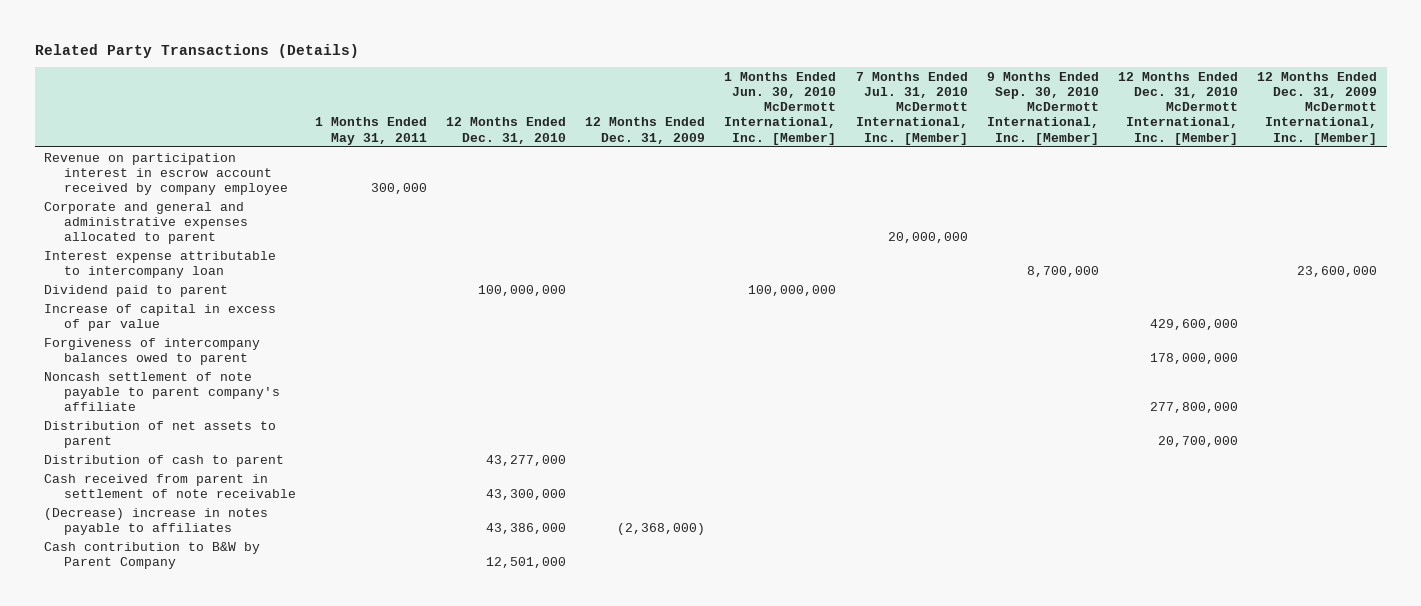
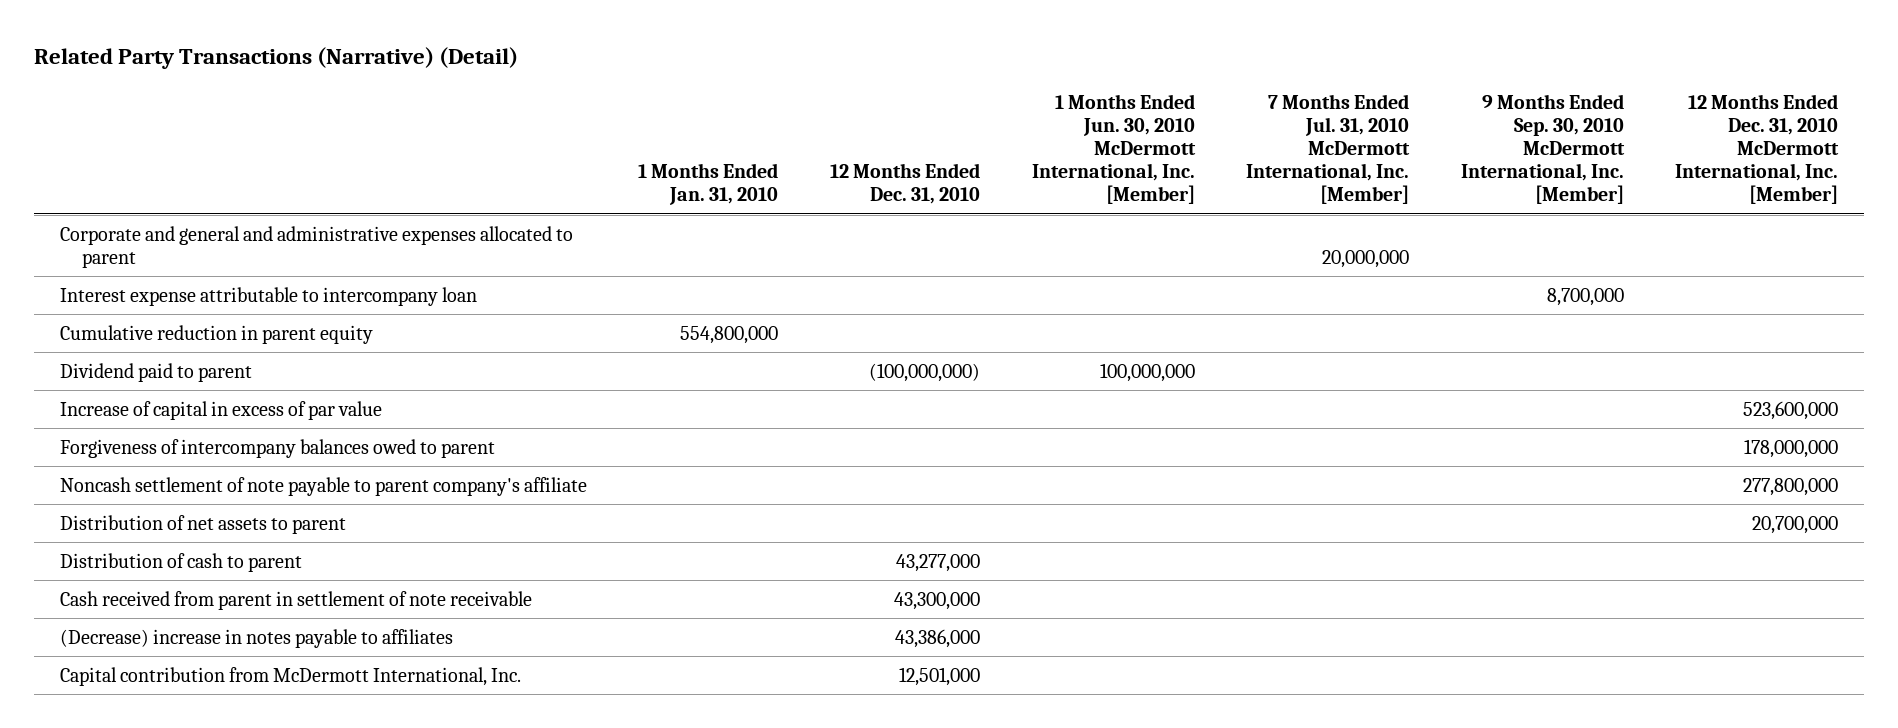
- Related Party Transactions (Details)
+ Related Party Transactions (Narrative) (Detail)
- | 1 Months Ended May 31, 2011 | 12 Months Ended Dec. 31, 2010 | 12 Months Ended Dec. 31, 2009 | 1 Months Ended Jun. 30, 2010 McDermott International, Inc. [Member] | 7 Months Ended Jul. 31, 2010 McDermott International, Inc. [Member] | 9 Months Ended Sep. 30, 2010 McDermott International, Inc. [Member] | 12 Months Ended Dec. 31, 2010 McDermott International, Inc. [Member] | 12 Months Ended Dec. 31, 2009 McDermott International, Inc. [Member]
+ | 1 Months Ended Jan. 31, 2010 | 12 Months Ended Dec. 31, 2010 | 1 Months Ended Jun. 30, 2010 McDermott International, Inc. [Member] | 7 Months Ended Jul. 31, 2010 McDermott International, Inc. [Member] | 9 Months Ended Sep. 30, 2010 McDermott International, Inc. [Member] | 12 Months Ended Dec. 31, 2010 McDermott International, Inc. [Member]
- Revenue on participation interest in escrow account received by company employee | 300,000 | | | | | | |
- Dividend paid to parent | | 100,000,000 | | 100,000,000 | | | |
- Increase of capital in excess of par value | | | | | | | 429,600,000 |
+ Cumulative reduction in parent equity | 554,800,000 | | | | |
+ Dividend paid to parent | | (100,000,000) | 100,000,000 | | |
+ Increase of capital in excess of par value | | | | | | 523,600,000
- Cash contribution to B&W by Parent Company | | 12,501,000 | | | | | |
+ Capital contribution from McDermott International, Inc. | | 12,501,000 | | | |

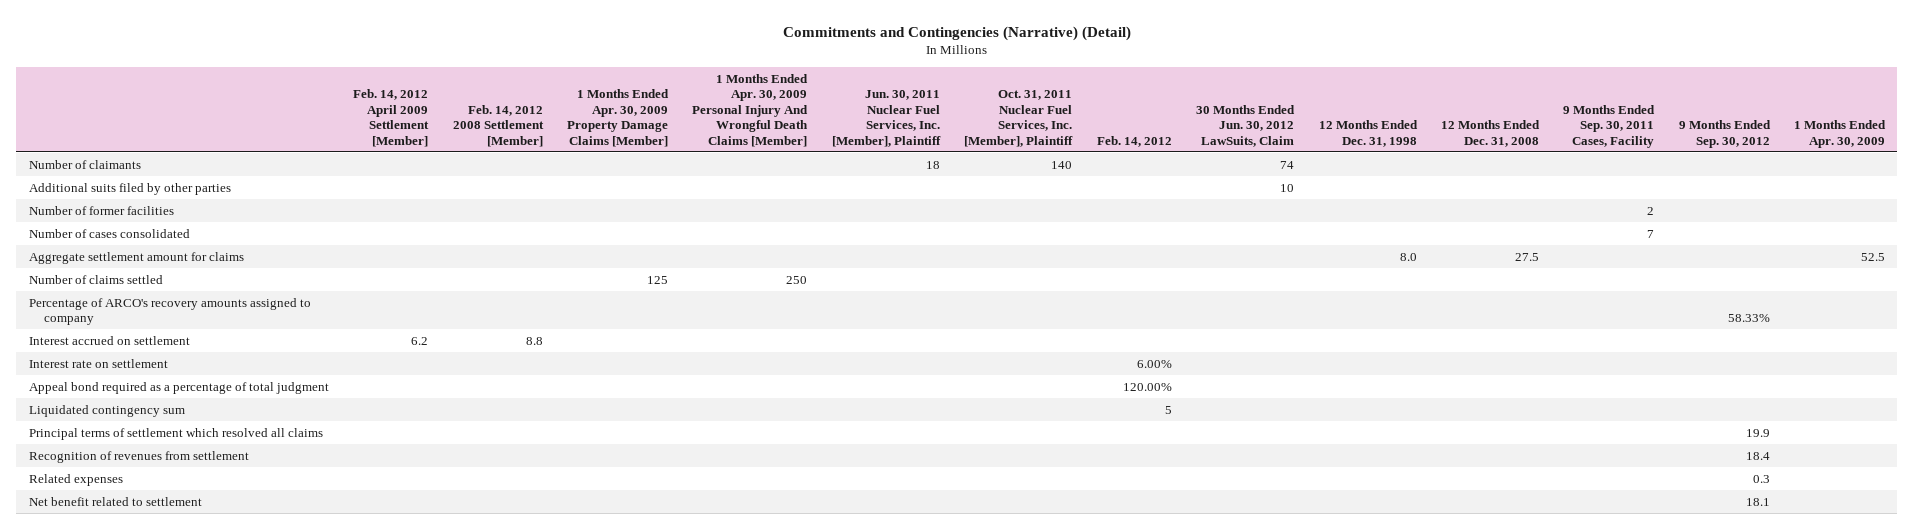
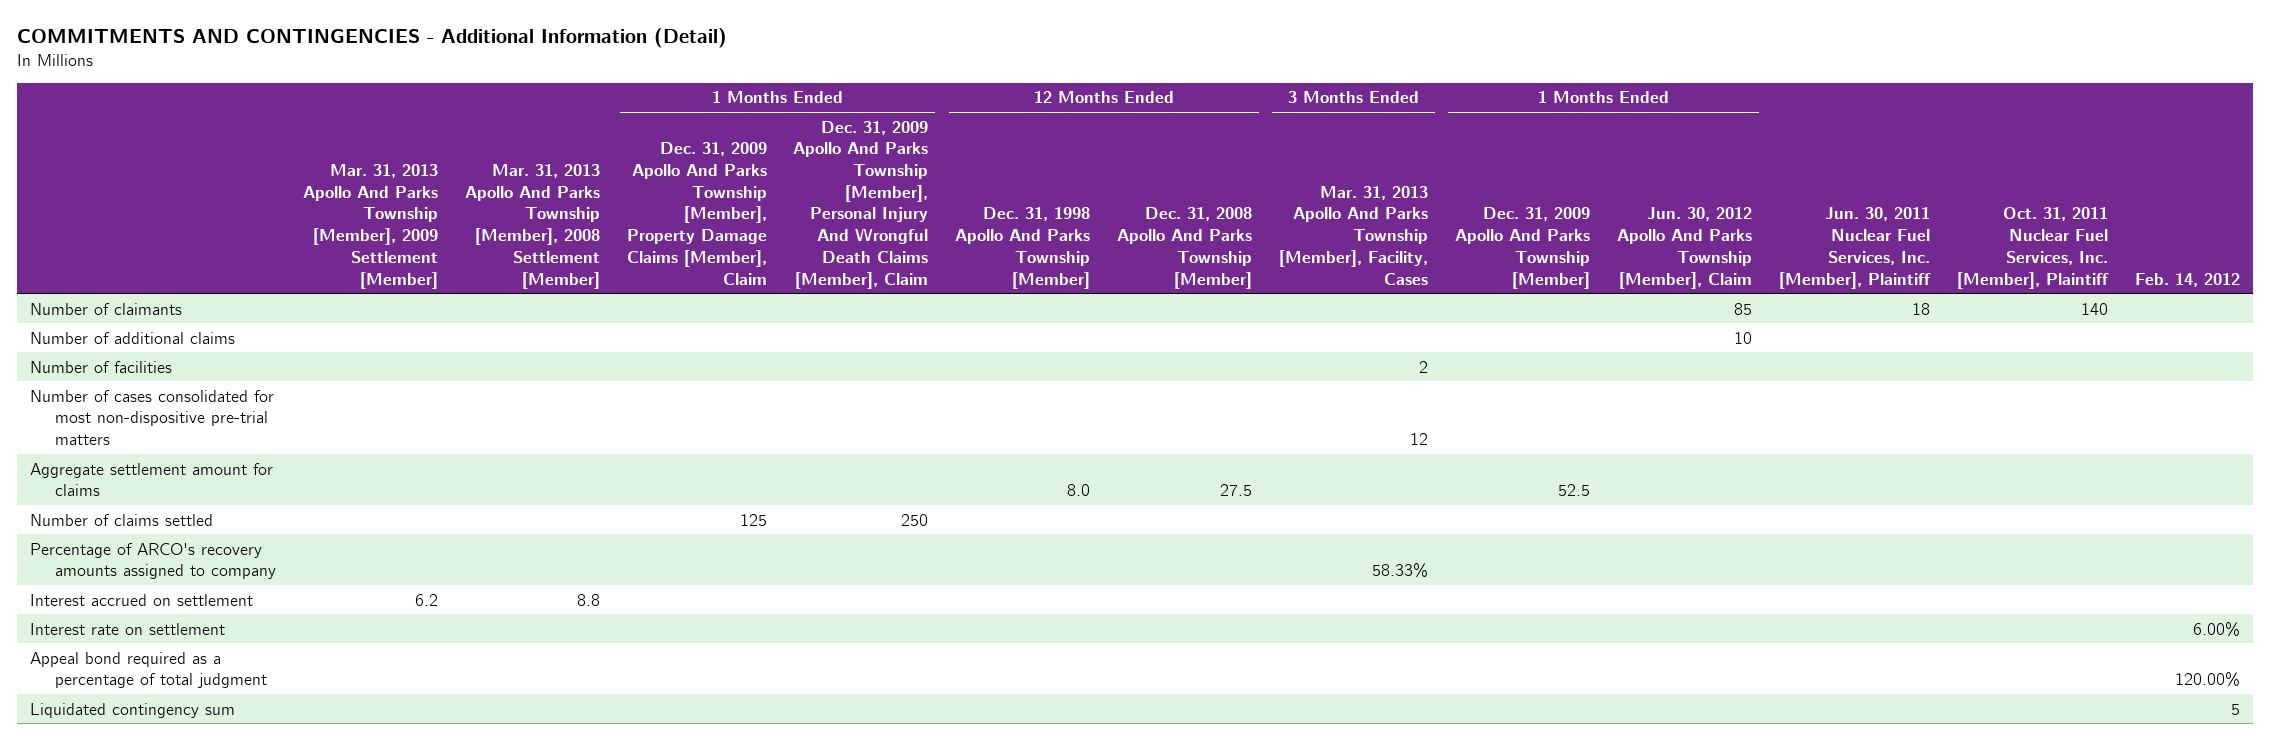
- Commitments and Contingencies (Narrative) (Detail)
+ COMMITMENTS AND CONTINGENCIES - Additional Information (Detail)
- | Feb. 14, 2012 April 2009 Settlement [Member] | Feb. 14, 2012 2008 Settlement [Member] | 1 Months Ended Apr. 30, 2009 Property Damage Claims [Member] | 1 Months Ended Apr. 30, 2009 Personal Injury And Wrongful Death Claims [Member] | Jun. 30, 2011 Nuclear Fuel Services, Inc. [Member], Plaintiff | Oct. 31, 2011 Nuclear Fuel Services, Inc. [Member], Plaintiff | Feb. 14, 2012 | 30 Months Ended Jun. 30, 2012 LawSuits, Claim | 12 Months Ended Dec. 31, 1998 | 12 Months Ended Dec. 31, 2008 | 9 Months Ended Sep. 30, 2011 Cases, Facility | 9 Months Ended Sep. 30, 2012 | 1 Months Ended Apr. 30, 2009
+ | Mar. 31, 2013 Apollo And Parks Township [Member], 2009 Settlement [Member] | Mar. 31, 2013 Apollo And Parks Township [Member], 2008 Settlement [Member] | 1 Months Ended Dec. 31, 2009 Apollo And Parks Township [Member], Property Damage Claims [Member], Claim | 1 Months Ended Dec. 31, 2009 Apollo And Parks Township [Member], Personal Injury And Wrongful Death Claims [Member], Claim | 12 Months Ended Dec. 31, 1998 Apollo And Parks Township [Member] | 12 Months Ended Dec. 31, 2008 Apollo And Parks Township [Member] | 3 Months Ended Mar. 31, 2013 Apollo And Parks Township [Member], Facility, Cases | 1 Months Ended Dec. 31, 2009 Apollo And Parks Township [Member] | 1 Months Ended Jun. 30, 2012 Apollo And Parks Township [Member], Claim | Jun. 30, 2011 Nuclear Fuel Services, Inc. [Member], Plaintiff | Oct. 31, 2011 Nuclear Fuel Services, Inc. [Member], Plaintiff | Feb. 14, 2012
- Additional suits filed by other parties | | | | | | | | 10 | | | | |
- Number of former facilities | | | | | | | | | | | 2 | |
- Number of cases consolidated | | | | | | | | | | | 7 | |
+ Number of additional claims | | | | | | | | | 10 | | |
+ Number of facilities | | | | | | | 2 | | | | |
+ Number of cases consolidated for most non-dispositive pre-trial matters | | | | | | | 12 | | | | |
- Principal terms of settlement which resolved all claims | | | | | | | | | | | | 19.9 |
- Recognition of revenues from settlement | | | | | | | | | | | | 18.4 |
- Related expenses | | | | | | | | | | | | 0.3 |
- Net benefit related to settlement | | | | | | | | | | | | 18.1 |

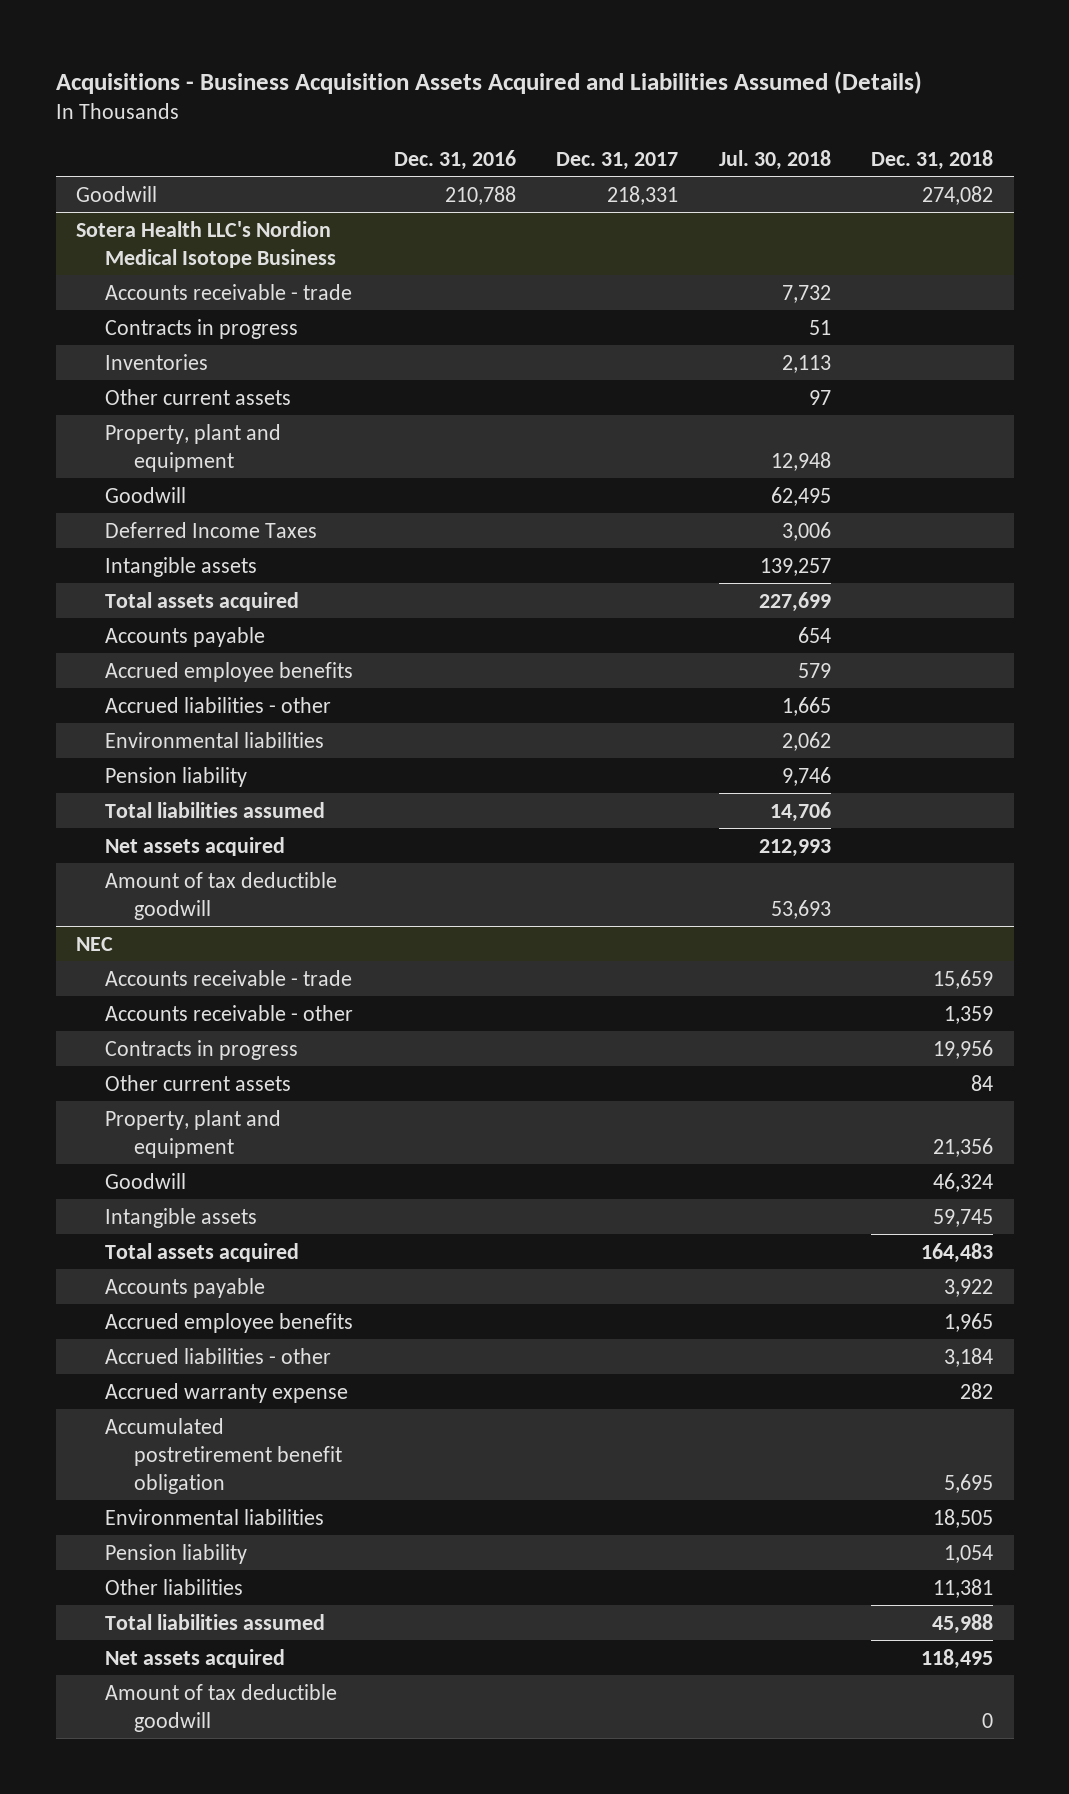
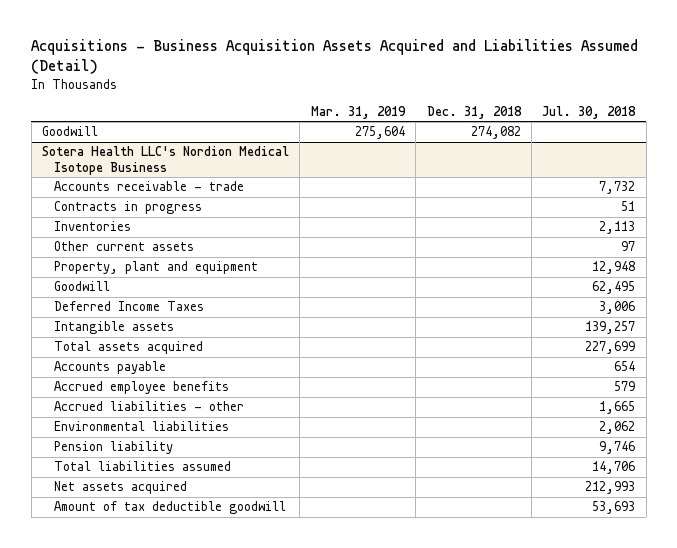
- Acquisitions - Business Acquisition Assets Acquired and Liabilities Assumed (Details)
+ Acquisitions - Business Acquisition Assets Acquired and Liabilities Assumed (Detail)
- | Dec. 31, 2016 | Dec. 31, 2017 | Jul. 30, 2018 | Dec. 31, 2018
+ | Mar. 31, 2019 | Dec. 31, 2018 | Jul. 30, 2018
- NEC
- Accounts receivable - trade | | | | 15,659
- Accounts receivable - other | | | | 1,359
- Contracts in progress | | | | 19,956
- Other current assets | | | | 84
- Property, plant and equipment | | | | 21,356
- Goodwill | | | | 46,324
- Intangible assets | | | | 59,745
- Total assets acquired | | | | 164,483
- Accounts payable | | | | 3,922
- Accrued employee benefits | | | | 1,965
- Accrued liabilities - other | | | | 3,184
- Accrued warranty expense | | | | 282
- Accumulated postretirement benefit obligation | | | | 5,695
- Environmental liabilities | | | | 18,505
- Pension liability | | | | 1,054
- Other liabilities | | | | 11,381
- Total liabilities assumed | | | | 45,988
- Net assets acquired | | | | 118,495
- Amount of tax deductible goodwill | | | | 0

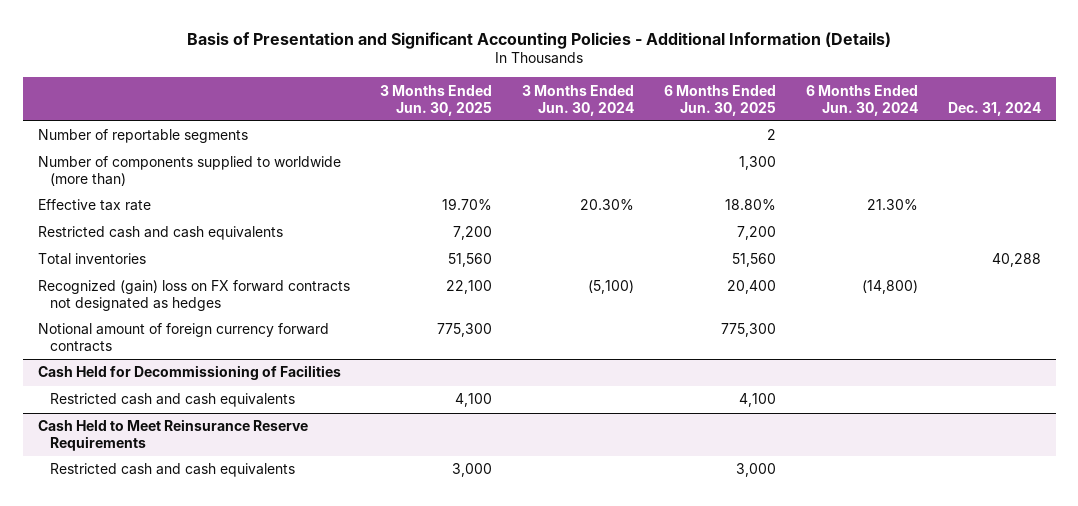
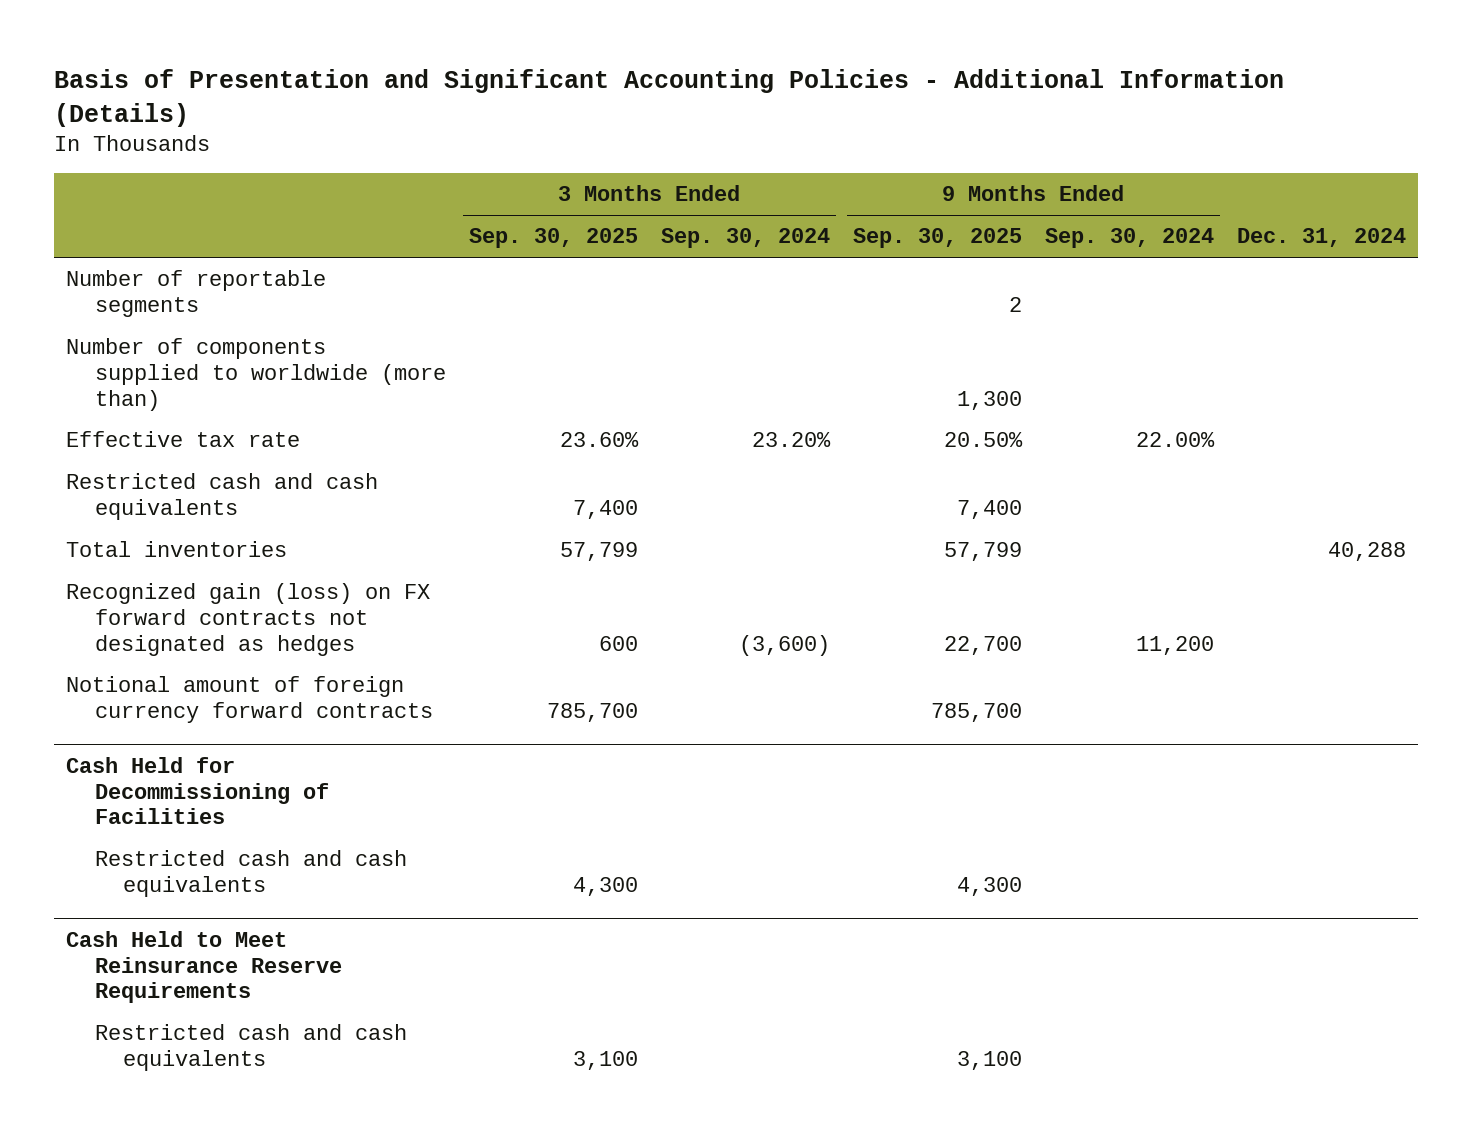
- | 3 Months Ended Jun. 30, 2025 | 3 Months Ended Jun. 30, 2024 | 6 Months Ended Jun. 30, 2025 | 6 Months Ended Jun. 30, 2024 | Dec. 31, 2024
+ | 3 Months Ended Sep. 30, 2025 | 3 Months Ended Sep. 30, 2024 | 9 Months Ended Sep. 30, 2025 | 9 Months Ended Sep. 30, 2024 | Dec. 31, 2024
- Recognized (gain) loss on FX forward contracts not designated as hedges | 22,100 | (5,100) | 20,400 | (14,800) |
+ Recognized gain (loss) on FX forward contracts not designated as hedges | 600 | (3,600) | 22,700 | 11,200 |

